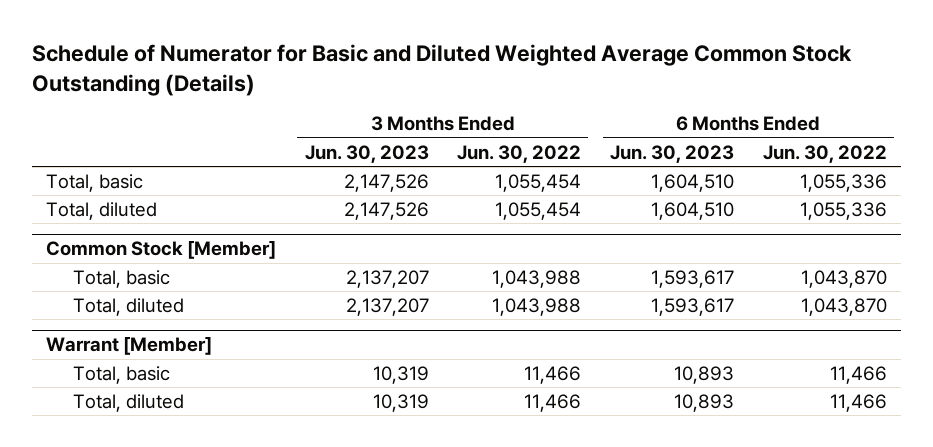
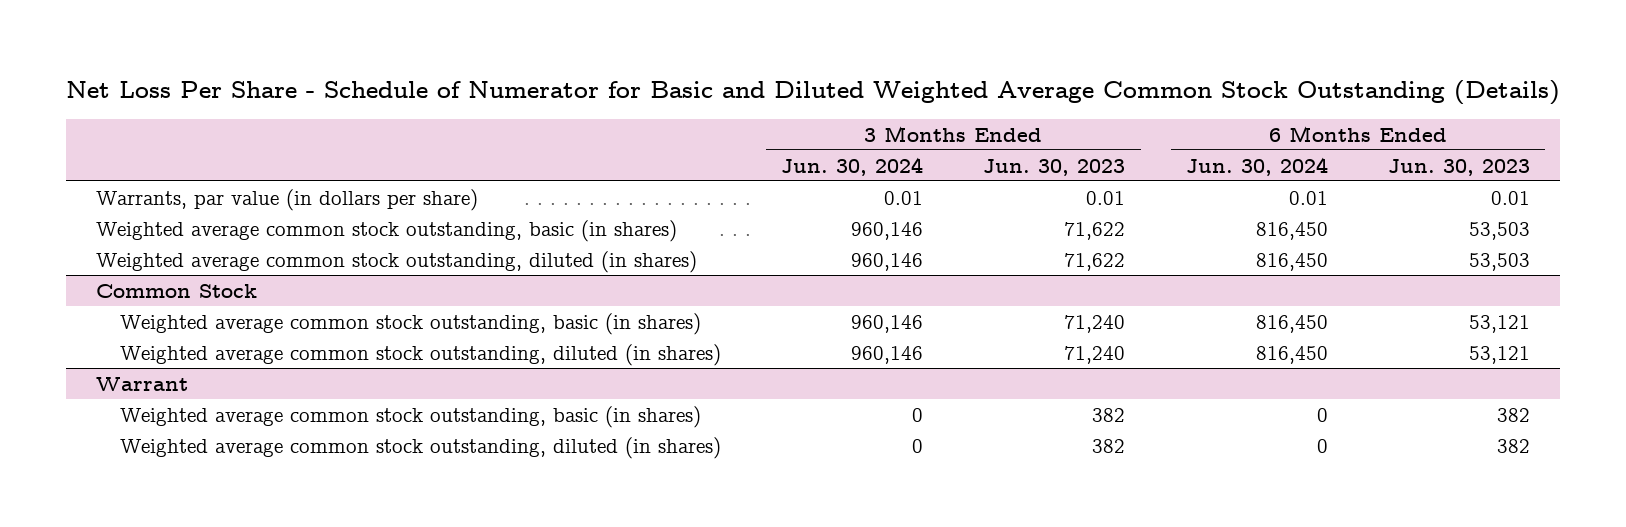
- Schedule of Numerator for Basic and Diluted Weighted Average Common Stock Outstanding (Details)
+ Net Loss Per Share - Schedule of Numerator for Basic and Diluted Weighted Average Common Stock Outstanding (Details)
- | 3 Months Ended Jun. 30, 2023 | 3 Months Ended Jun. 30, 2022 | 6 Months Ended Jun. 30, 2023 | 6 Months Ended Jun. 30, 2022
+ | 3 Months Ended Jun. 30, 2024 | 3 Months Ended Jun. 30, 2023 | 6 Months Ended Jun. 30, 2024 | 6 Months Ended Jun. 30, 2023
- Total, basic | 2,147,526 | 1,055,454 | 1,604,510 | 1,055,336
- Total, diluted | 2,147,526 | 1,055,454 | 1,604,510 | 1,055,336
- Common Stock [Member]
- Total, basic | 2,137,207 | 1,043,988 | 1,593,617 | 1,043,870
- Total, diluted | 2,137,207 | 1,043,988 | 1,593,617 | 1,043,870
- Warrant [Member]
- Total, basic | 10,319 | 11,466 | 10,893 | 11,466
- Total, diluted | 10,319 | 11,466 | 10,893 | 11,466
+ Warrants, par value (in dollars per share) | 0.01 | 0.01 | 0.01 | 0.01
+ Weighted average common stock outstanding, basic (in shares) | 960,146 | 71,622 | 816,450 | 53,503
+ Weighted average common stock outstanding, diluted (in shares) | 960,146 | 71,622 | 816,450 | 53,503
+ Common Stock
+ Weighted average common stock outstanding, basic (in shares) | 960,146 | 71,240 | 816,450 | 53,121
+ Weighted average common stock outstanding, diluted (in shares) | 960,146 | 71,240 | 816,450 | 53,121
+ Warrant
+ Weighted average common stock outstanding, basic (in shares) | 0 | 382 | 0 | 382
+ Weighted average common stock outstanding, diluted (in shares) | 0 | 382 | 0 | 382

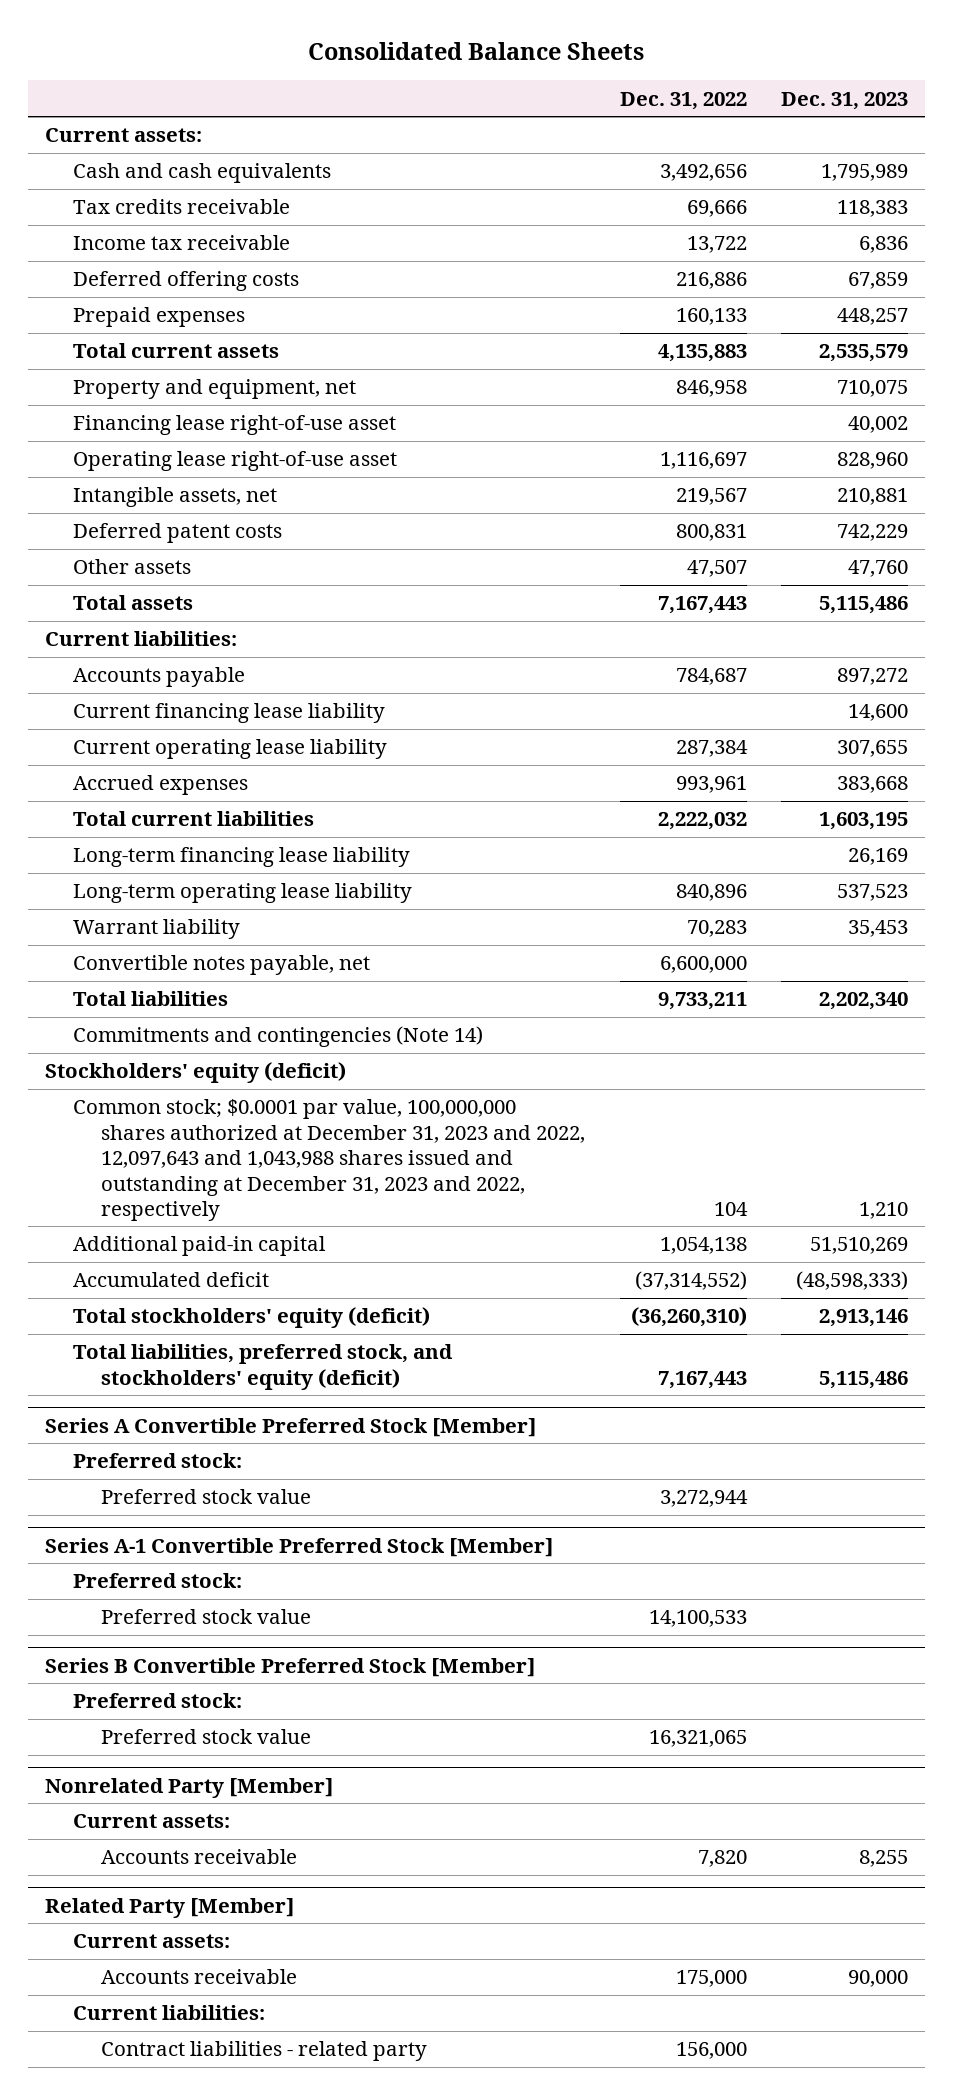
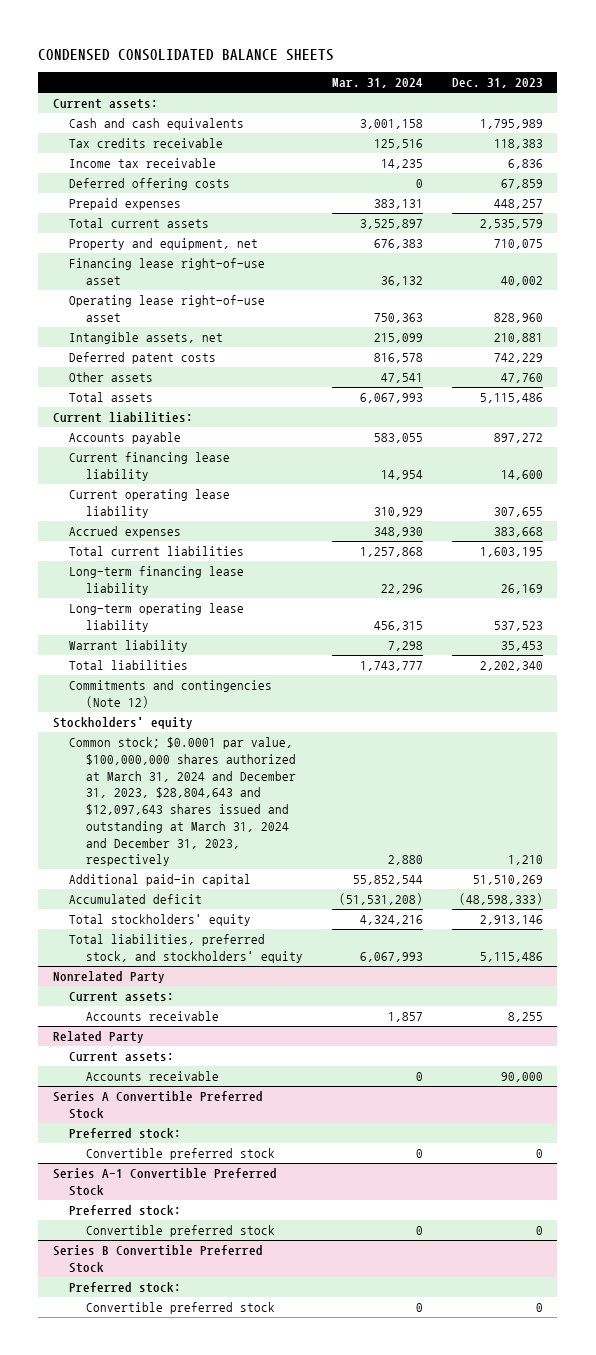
- Consolidated Balance Sheets
+ CONDENSED CONSOLIDATED BALANCE SHEETS
- | Dec. 31, 2022 | Dec. 31, 2023
+ | Mar. 31, 2024 | Dec. 31, 2023
- Convertible notes payable, net | 6,600,000 |
- Commitments and contingencies (Note 14)
- Stockholders' equity (deficit)
- Common stock; $0.0001 par value, 100,000,000 shares authorized at December 31, 2023 and 2022, 12,097,643 and 1,043,988 shares issued and outstanding at December 31, 2023 and 2022, respectively | 104 | 1,210
+ Commitments and contingencies (Note 12)
+ Stockholders' equity
+ Common stock; $0.0001 par value, $100,000,000 shares authorized at March 31, 2024 and December 31, 2023, $28,804,643 and $12,097,643 shares issued and outstanding at March 31, 2024 and December 31, 2023, respectively | 2,880 | 1,210
- Total stockholders' equity (deficit) | (36,260,310) | 2,913,146
- Total liabilities, preferred stock, and stockholders' equity (deficit) | 7,167,443 | 5,115,486
- Series A Convertible Preferred Stock [Member]
- Preferred stock:
- Preferred stock value | 3,272,944 |
- Series A-1 Convertible Preferred Stock [Member]
- Preferred stock:
- Preferred stock value | 14,100,533 |
- Series B Convertible Preferred Stock [Member]
- Preferred stock:
- Preferred stock value | 16,321,065 |
- Nonrelated Party [Member]
+ Total stockholders' equity | 4,324,216 | 2,913,146
+ Total liabilities, preferred stock, and stockholders' equity | 6,067,993 | 5,115,486
+ Nonrelated Party
- Related Party [Member]
+ Related Party
- Current liabilities:
- Contract liabilities - related party | 156,000 |
+ Series A Convertible Preferred Stock
+ Preferred stock:
+ Convertible preferred stock | 0 | 0
+ Series A-1 Convertible Preferred Stock
+ Preferred stock:
+ Convertible preferred stock | 0 | 0
+ Series B Convertible Preferred Stock
+ Preferred stock:
+ Convertible preferred stock | 0 | 0

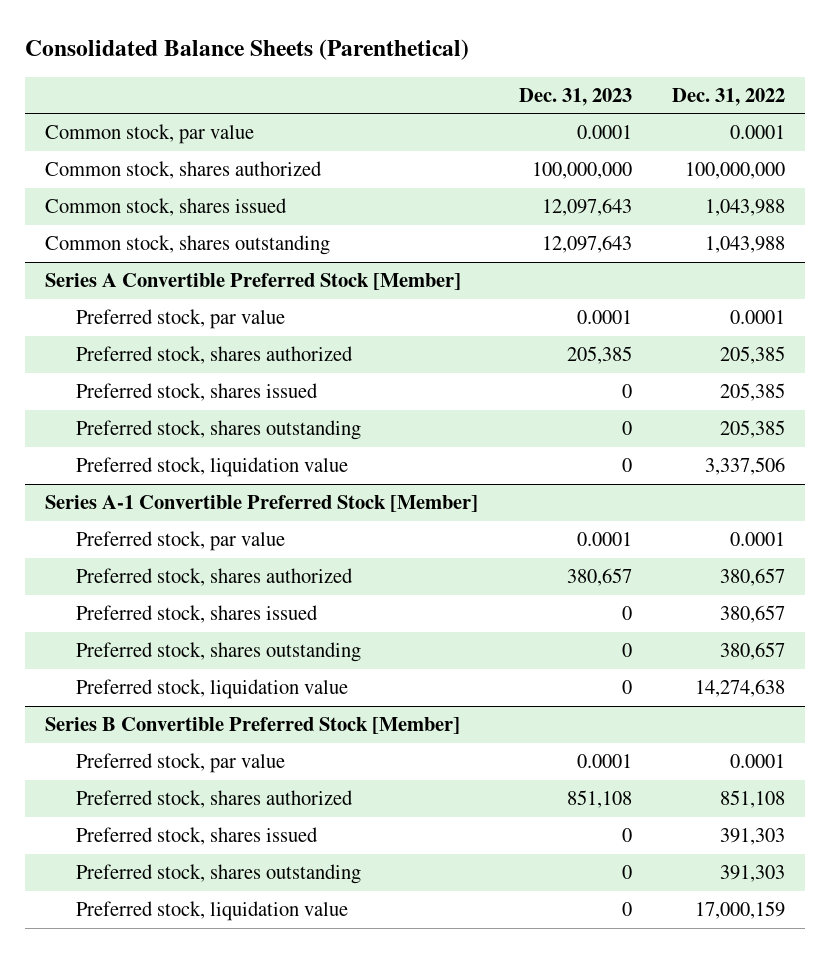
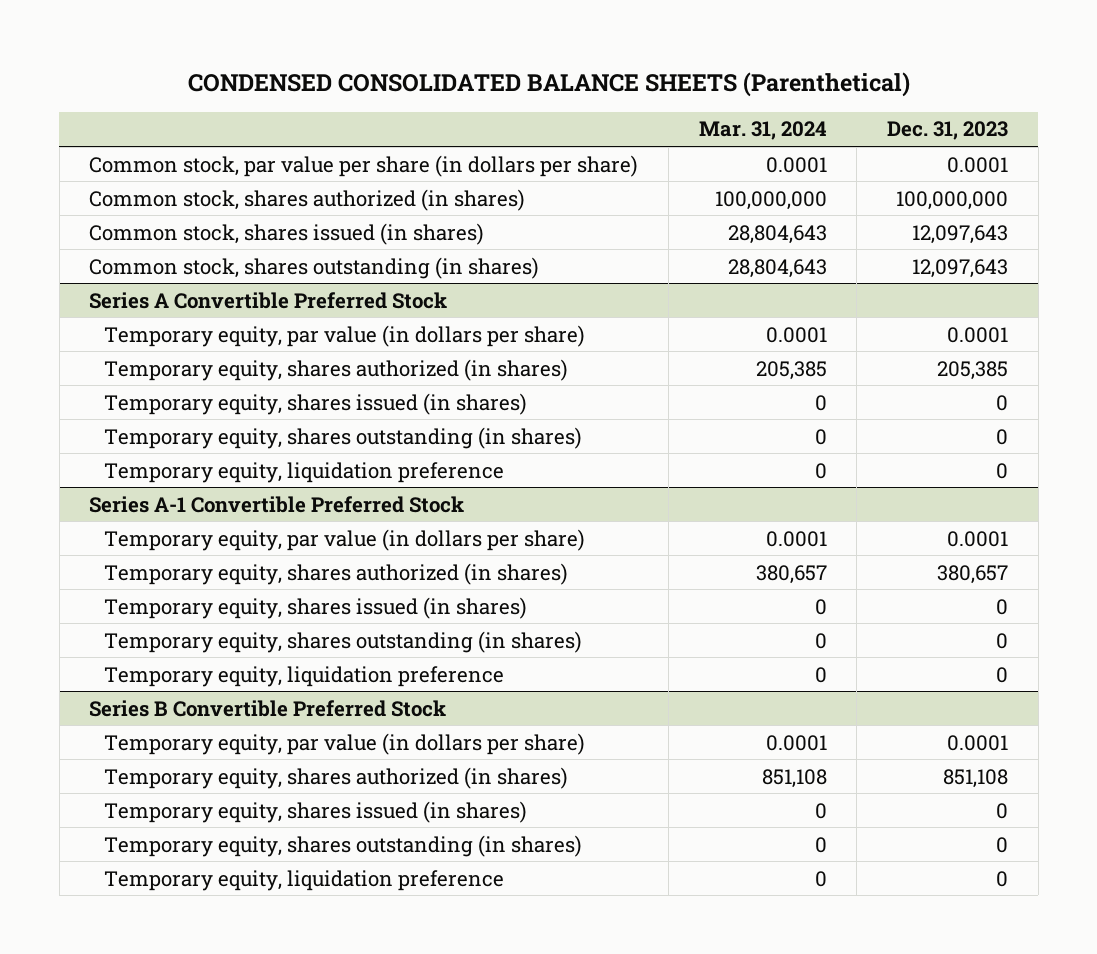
- Consolidated Balance Sheets (Parenthetical)
+ CONDENSED CONSOLIDATED BALANCE SHEETS (Parenthetical)
- | Dec. 31, 2023 | Dec. 31, 2022
+ | Mar. 31, 2024 | Dec. 31, 2023
- Common stock, par value | 0.0001 | 0.0001
- Common stock, shares authorized | 100,000,000 | 100,000,000
- Common stock, shares issued | 12,097,643 | 1,043,988
- Common stock, shares outstanding | 12,097,643 | 1,043,988
- Series A Convertible Preferred Stock [Member]
- Preferred stock, par value | 0.0001 | 0.0001
- Preferred stock, shares authorized | 205,385 | 205,385
- Preferred stock, shares issued | 0 | 205,385
- Preferred stock, shares outstanding | 0 | 205,385
- Preferred stock, liquidation value | 0 | 3,337,506
- Series A-1 Convertible Preferred Stock [Member]
- Preferred stock, par value | 0.0001 | 0.0001
- Preferred stock, shares authorized | 380,657 | 380,657
- Preferred stock, shares issued | 0 | 380,657
- Preferred stock, shares outstanding | 0 | 380,657
- Preferred stock, liquidation value | 0 | 14,274,638
- Series B Convertible Preferred Stock [Member]
- Preferred stock, par value | 0.0001 | 0.0001
- Preferred stock, shares authorized | 851,108 | 851,108
- Preferred stock, shares issued | 0 | 391,303
- Preferred stock, shares outstanding | 0 | 391,303
- Preferred stock, liquidation value | 0 | 17,000,159
+ Common stock, par value per share (in dollars per share) | 0.0001 | 0.0001
+ Common stock, shares authorized (in shares) | 100,000,000 | 100,000,000
+ Common stock, shares issued (in shares) | 28,804,643 | 12,097,643
+ Common stock, shares outstanding (in shares) | 28,804,643 | 12,097,643
+ Series A Convertible Preferred Stock
+ Temporary equity, par value (in dollars per share) | 0.0001 | 0.0001
+ Temporary equity, shares authorized (in shares) | 205,385 | 205,385
+ Temporary equity, shares issued (in shares) | 0 | 0
+ Temporary equity, shares outstanding (in shares) | 0 | 0
+ Temporary equity, liquidation preference | 0 | 0
+ Series A-1 Convertible Preferred Stock
+ Temporary equity, par value (in dollars per share) | 0.0001 | 0.0001
+ Temporary equity, shares authorized (in shares) | 380,657 | 380,657
+ Temporary equity, shares issued (in shares) | 0 | 0
+ Temporary equity, shares outstanding (in shares) | 0 | 0
+ Temporary equity, liquidation preference | 0 | 0
+ Series B Convertible Preferred Stock
+ Temporary equity, par value (in dollars per share) | 0.0001 | 0.0001
+ Temporary equity, shares authorized (in shares) | 851,108 | 851,108
+ Temporary equity, shares issued (in shares) | 0 | 0
+ Temporary equity, shares outstanding (in shares) | 0 | 0
+ Temporary equity, liquidation preference | 0 | 0

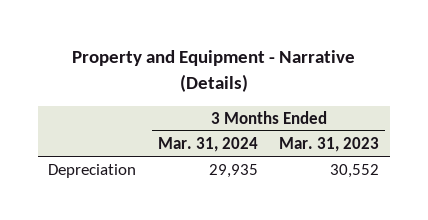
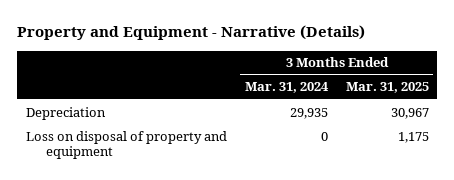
- | 3 Months Ended Mar. 31, 2024 | 3 Months Ended Mar. 31, 2023
+ | 3 Months Ended Mar. 31, 2024 | 3 Months Ended Mar. 31, 2025
+ Loss on disposal of property and equipment | 0 | 1,175

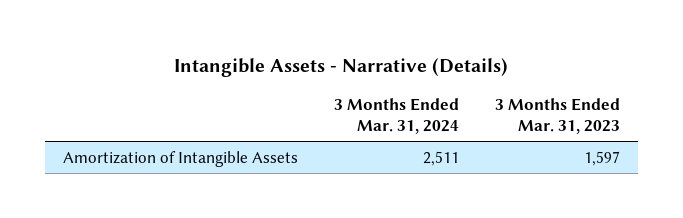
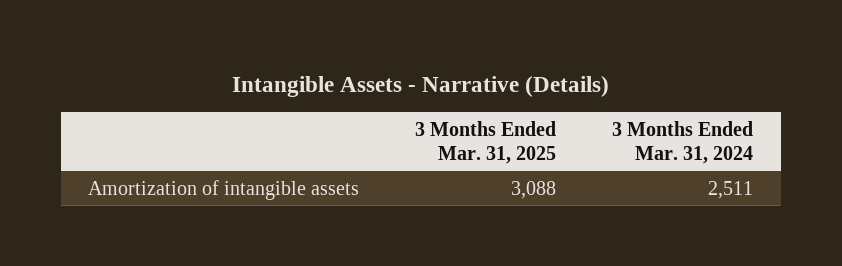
- | 3 Months Ended Mar. 31, 2024 | 3 Months Ended Mar. 31, 2023
+ | 3 Months Ended Mar. 31, 2025 | 3 Months Ended Mar. 31, 2024
- Amortization of Intangible Assets | 2,511 | 1,597
+ Amortization of intangible assets | 3,088 | 2,511

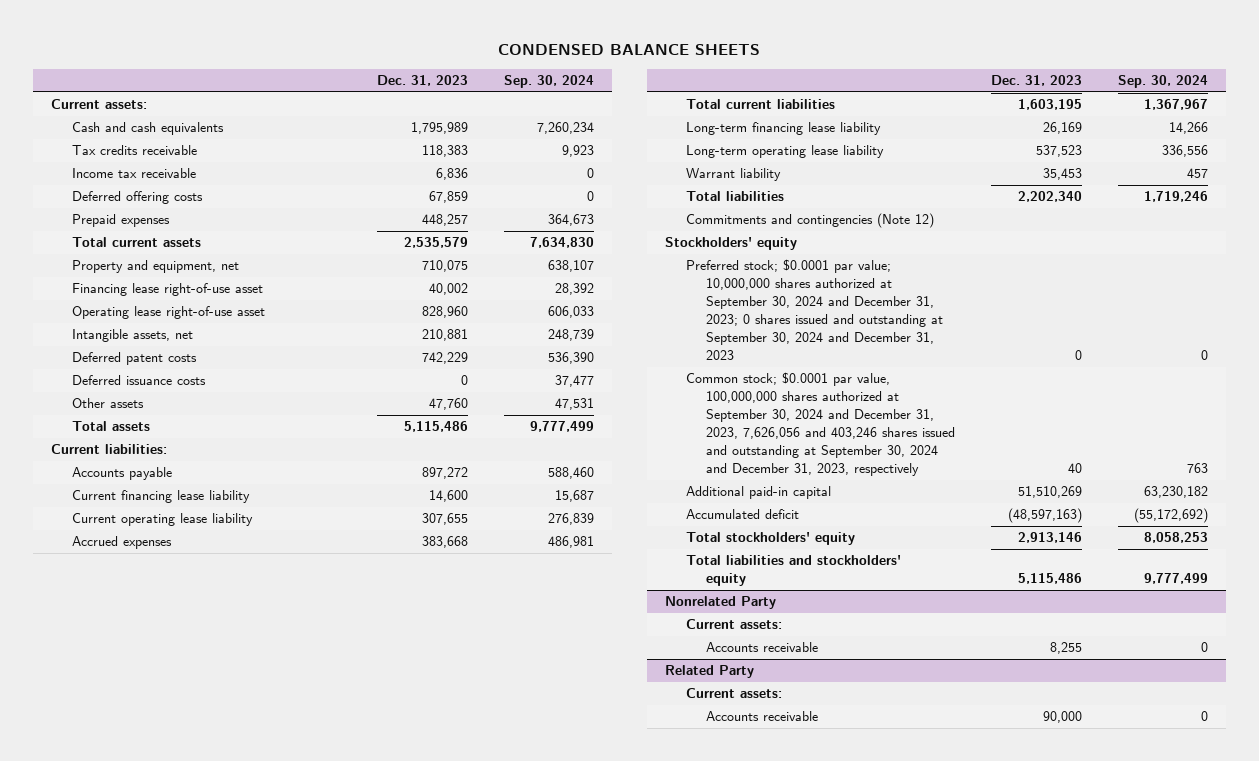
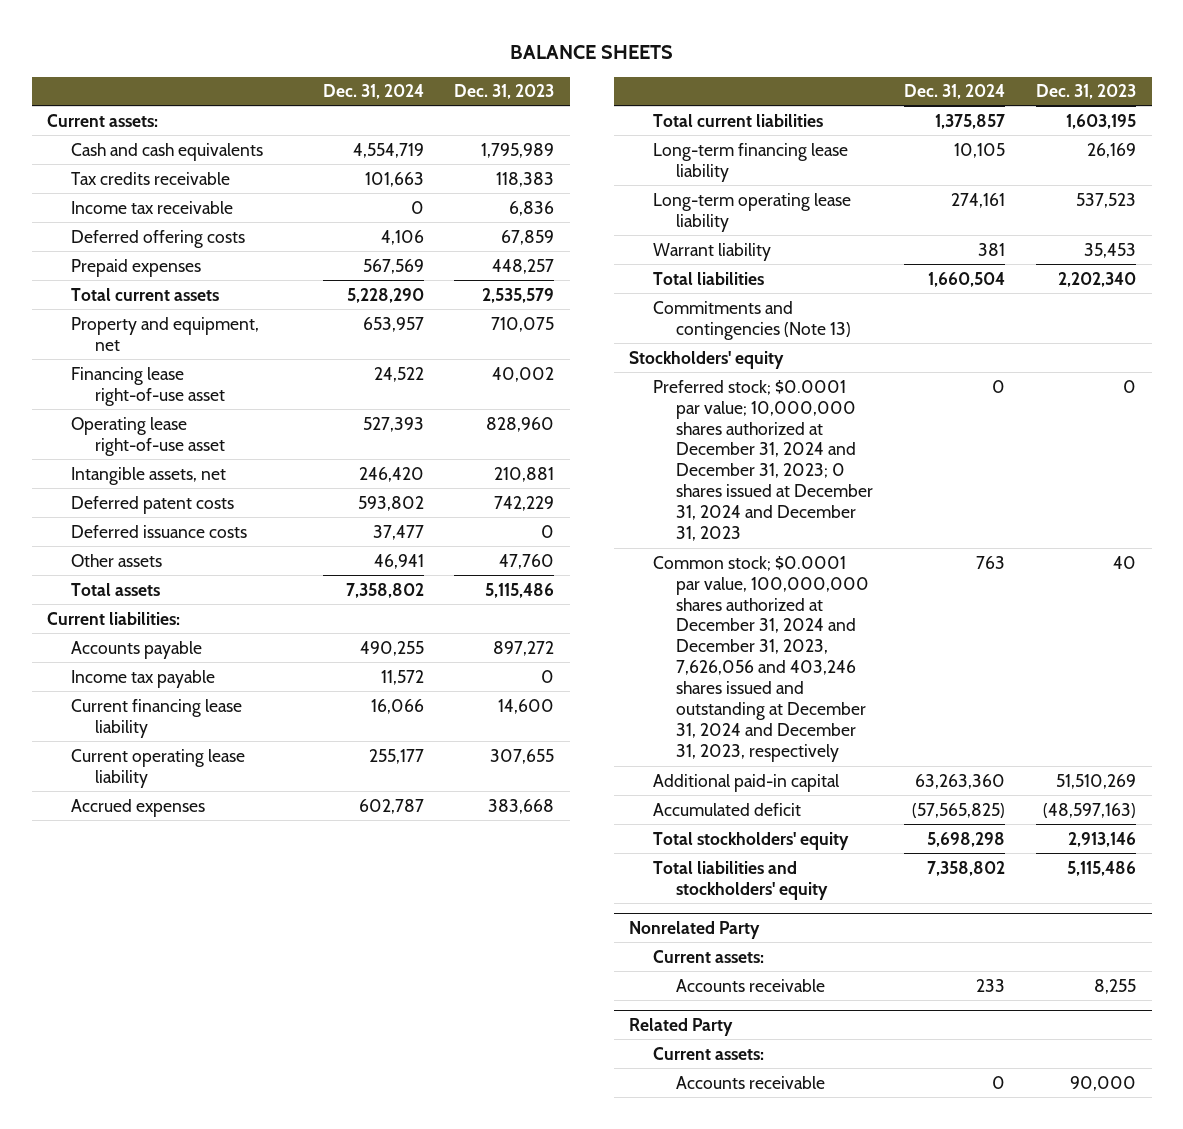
- CONDENSED BALANCE SHEETS
+ BALANCE SHEETS
- | Dec. 31, 2023 | Sep. 30, 2024
+ | Dec. 31, 2024 | Dec. 31, 2023
+ Income tax payable | 11,572 | 0
- Commitments and contingencies (Note 12)
+ Commitments and contingencies (Note 13)
- Preferred stock; $0.0001 par value; 10,000,000 shares authorized at September 30, 2024 and December 31, 2023; 0 shares issued and outstanding at September 30, 2024 and December 31, 2023 | 0 | 0
- Common stock; $0.0001 par value, 100,000,000 shares authorized at September 30, 2024 and December 31, 2023, 7,626,056 and 403,246 shares issued and outstanding at September 30, 2024 and December 31, 2023, respectively | 40 | 763
+ Preferred stock; $0.0001 par value; 10,000,000 shares authorized at December 31, 2024 and December 31, 2023; 0 shares issued at December 31, 2024 and December 31, 2023 | 0 | 0
+ Common stock; $0.0001 par value, 100,000,000 shares authorized at December 31, 2024 and December 31, 2023, 7,626,056 and 403,246 shares issued and outstanding at December 31, 2024 and December 31, 2023, respectively | 763 | 40

